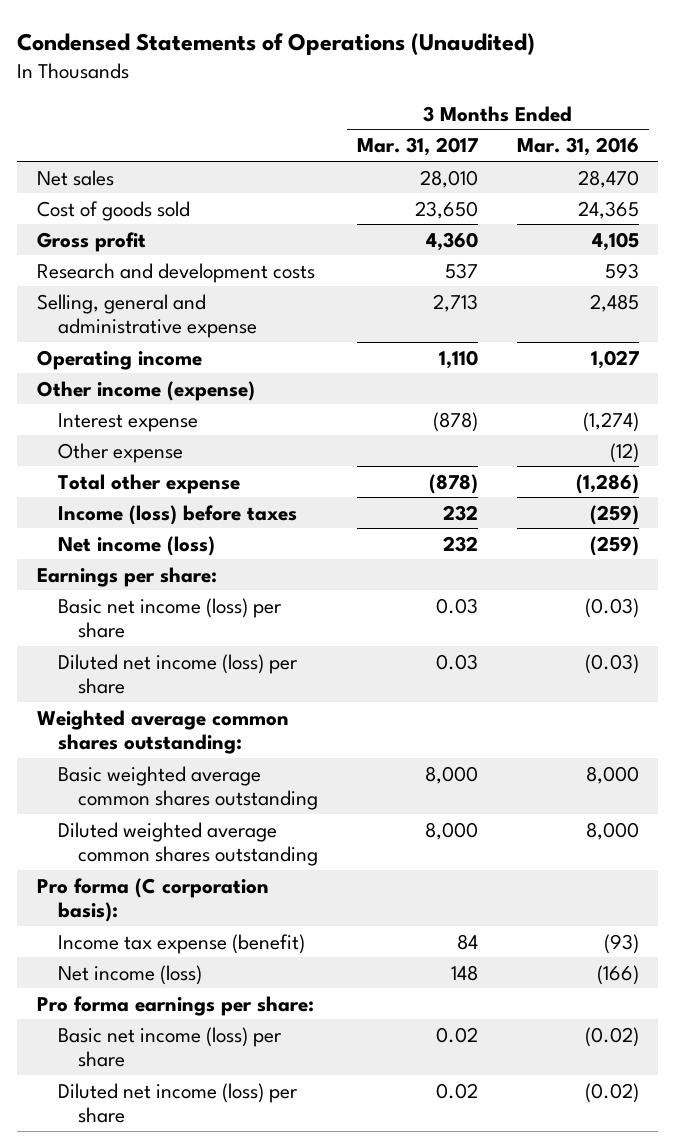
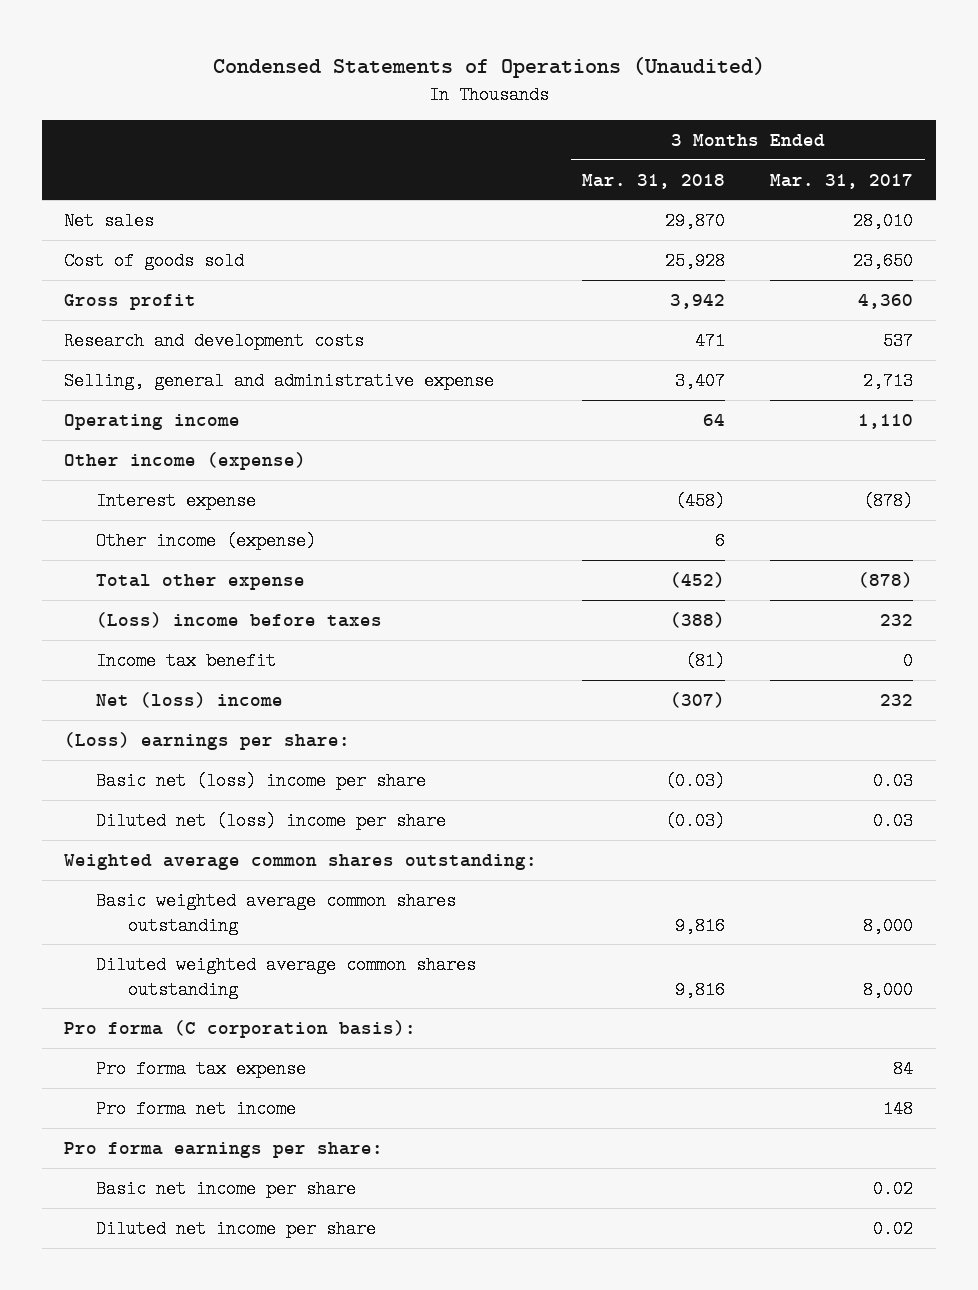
- | 3 Months Ended Mar. 31, 2017 | 3 Months Ended Mar. 31, 2016
+ | 3 Months Ended Mar. 31, 2018 | 3 Months Ended Mar. 31, 2017
- Other expense | | (12)
+ Other income (expense) | 6 |
- Income (loss) before taxes | 232 | (259)
- Net income (loss) | 232 | (259)
- Earnings per share:
- Basic net income (loss) per share | 0.03 | (0.03)
- Diluted net income (loss) per share | 0.03 | (0.03)
+ (Loss) income before taxes | (388) | 232
+ Income tax benefit | (81) | 0
+ Net (loss) income | (307) | 232
+ (Loss) earnings per share:
+ Basic net (loss) income per share | (0.03) | 0.03
+ Diluted net (loss) income per share | (0.03) | 0.03
- Income tax expense (benefit) | 84 | (93)
- Net income (loss) | 148 | (166)
+ Pro forma tax expense | | 84
+ Pro forma net income | | 148
- Basic net income (loss) per share | 0.02 | (0.02)
- Diluted net income (loss) per share | 0.02 | (0.02)
+ Basic net income per share | | 0.02
+ Diluted net income per share | | 0.02

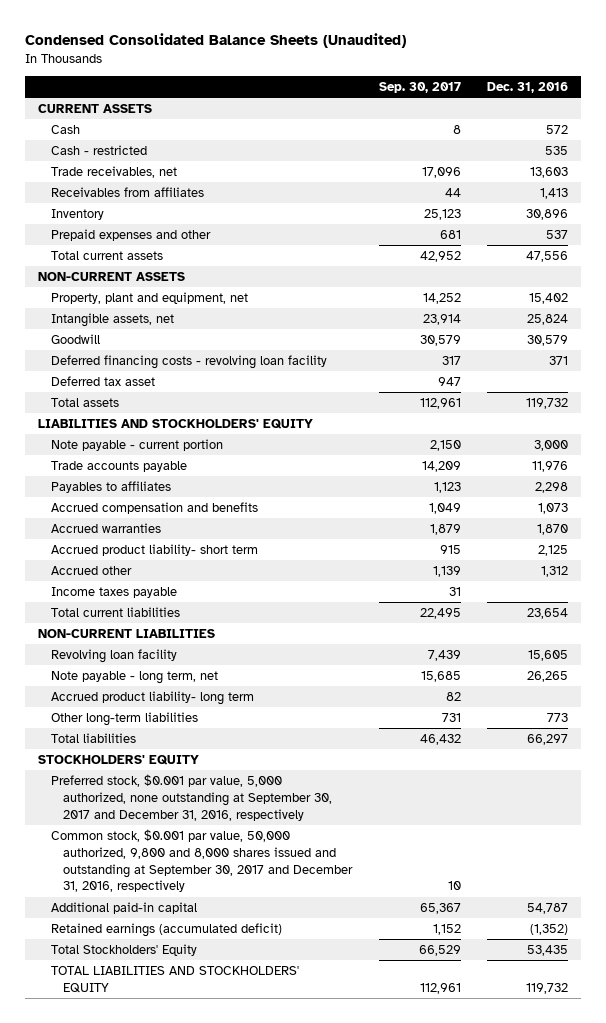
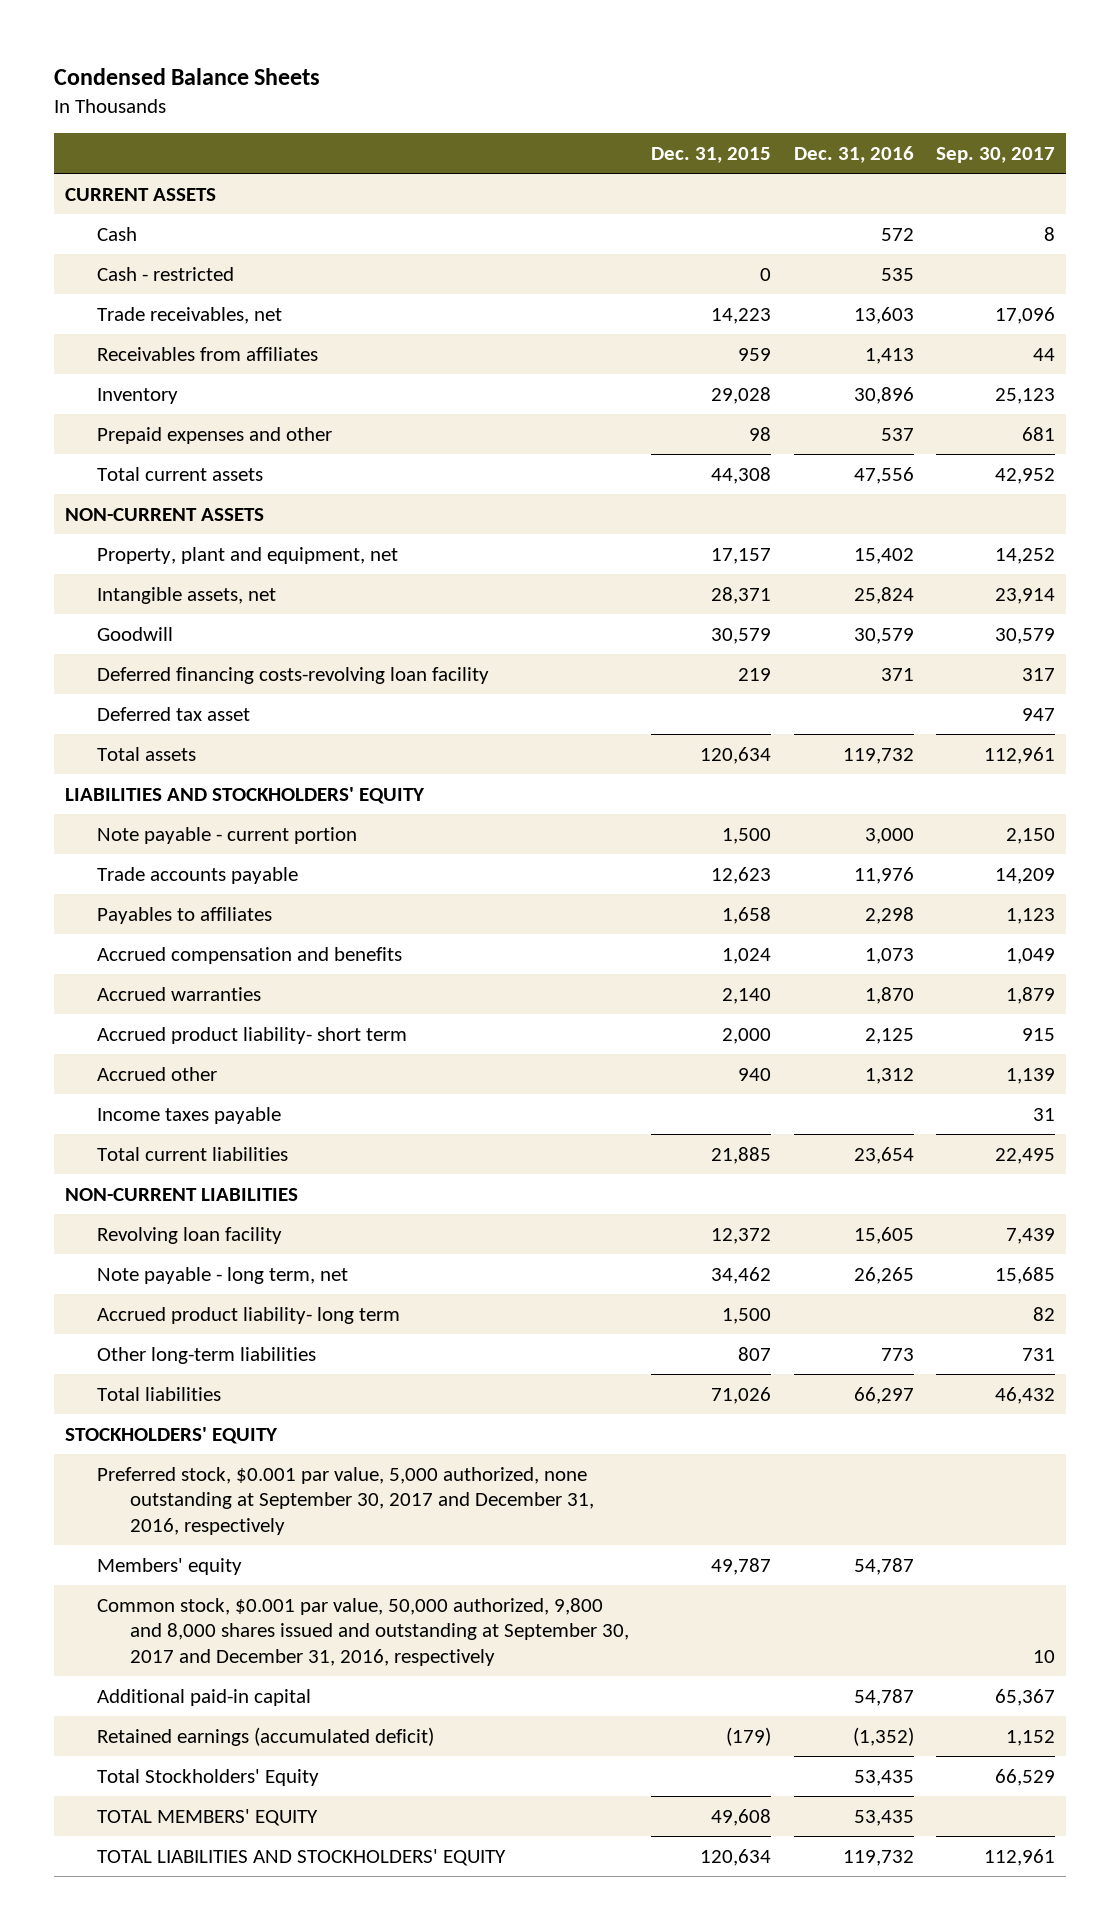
- Condensed Consolidated Balance Sheets (Unaudited)
+ Condensed Balance Sheets
- | Sep. 30, 2017 | Dec. 31, 2016
+ | Dec. 31, 2015 | Dec. 31, 2016 | Sep. 30, 2017
- Deferred financing costs - revolving loan facility | 317 | 371
+ Deferred financing costs-revolving loan facility | 219 | 371 | 317
+ Members' equity | 49,787 | 54,787 |
+ TOTAL MEMBERS' EQUITY | 49,608 | 53,435 |

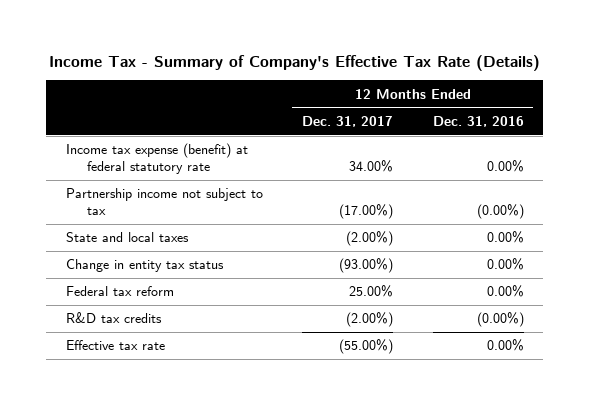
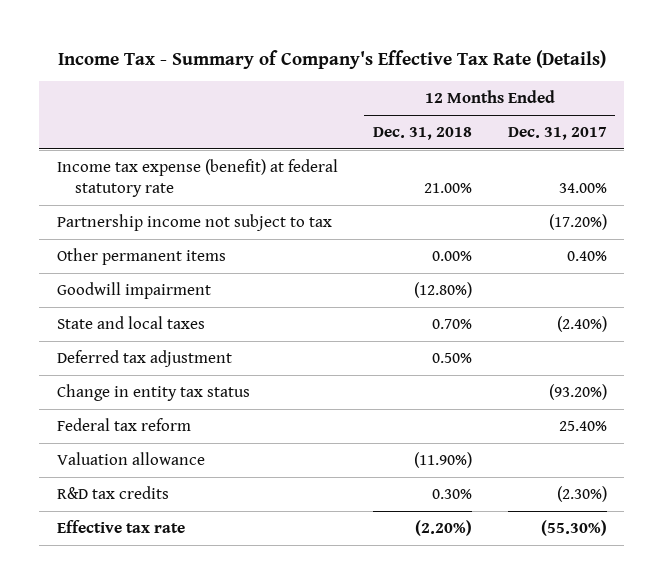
- | 12 Months Ended Dec. 31, 2017 | 12 Months Ended Dec. 31, 2016
+ | 12 Months Ended Dec. 31, 2018 | 12 Months Ended Dec. 31, 2017
- Partnership income not subject to tax | (17.00%) | (0.00%)
- State and local taxes | (2.00%) | 0.00%
- Change in entity tax status | (93.00%) | 0.00%
- Federal tax reform | 25.00% | 0.00%
- R&D tax credits | (2.00%) | (0.00%)
- Effective tax rate | (55.00%) | 0.00%
+ Partnership income not subject to tax | | (17.20%)
+ Other permanent items | 0.00% | 0.40%
+ Goodwill impairment | (12.80%) |
+ State and local taxes | 0.70% | (2.40%)
+ Deferred tax adjustment | 0.50% |
+ Change in entity tax status | | (93.20%)
+ Federal tax reform | | 25.40%
+ Valuation allowance | (11.90%) |
+ R&D tax credits | 0.30% | (2.30%)
+ Effective tax rate | (2.20%) | (55.30%)

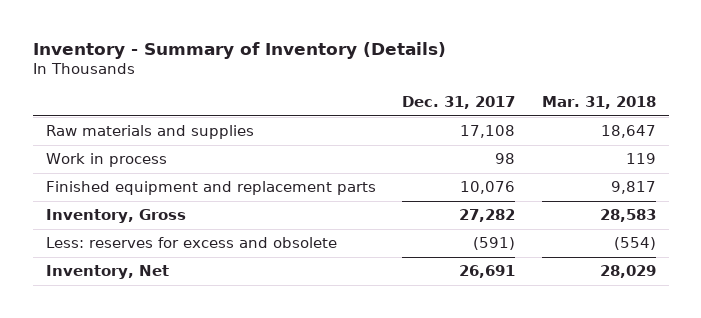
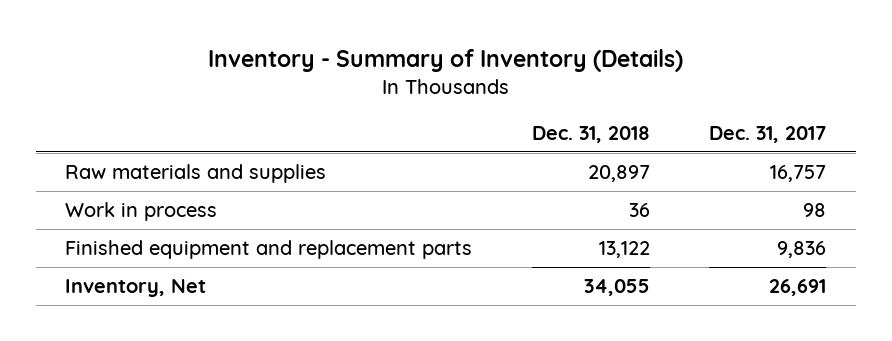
- | Dec. 31, 2017 | Mar. 31, 2018
+ | Dec. 31, 2018 | Dec. 31, 2017
- Raw materials and supplies | 17,108 | 18,647
+ Raw materials and supplies | 20,897 | 16,757
- Finished equipment and replacement parts | 10,076 | 9,817
- Inventory, Gross | 27,282 | 28,583
- Less: reserves for excess and obsolete | (591) | (554)
+ Finished equipment and replacement parts | 13,122 | 9,836

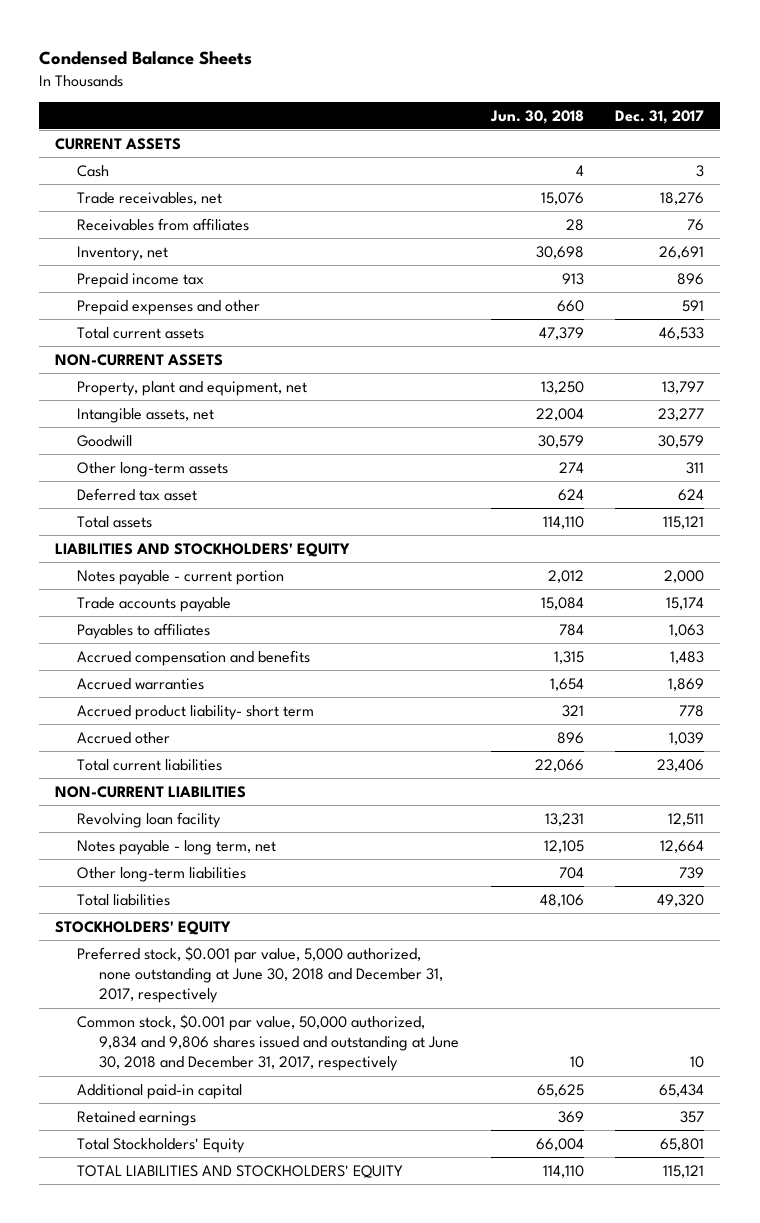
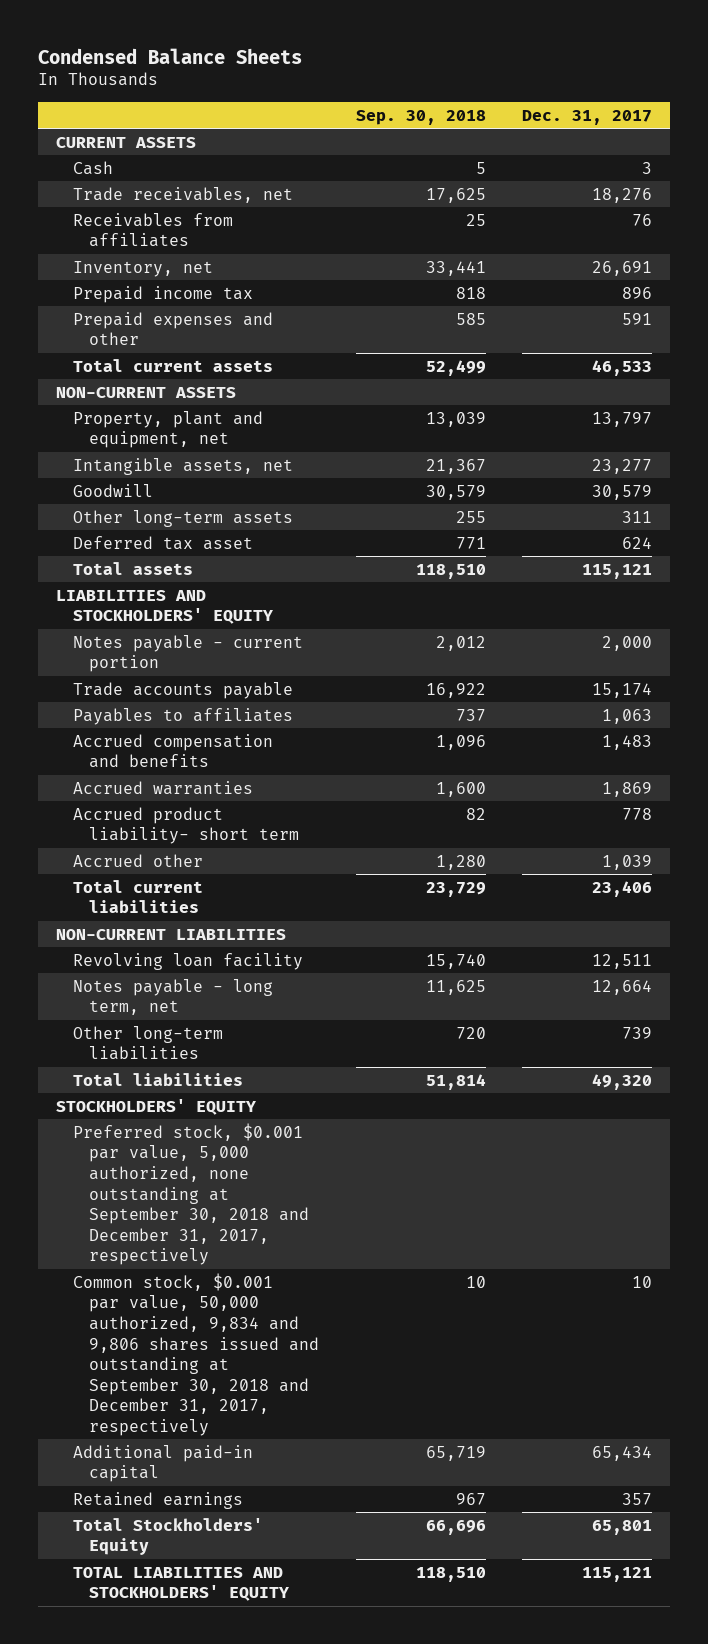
- | Jun. 30, 2018 | Dec. 31, 2017
+ | Sep. 30, 2018 | Dec. 31, 2017
- Preferred stock, $0.001 par value, 5,000 authorized, none outstanding at June 30, 2018 and December 31, 2017, respectively
- Common stock, $0.001 par value, 50,000 authorized, 9,834 and 9,806 shares issued and outstanding at June 30, 2018 and December 31, 2017, respectively | 10 | 10
+ Preferred stock, $0.001 par value, 5,000 authorized, none outstanding at September 30, 2018 and December 31, 2017, respectively
+ Common stock, $0.001 par value, 50,000 authorized, 9,834 and 9,806 shares issued and outstanding at September 30, 2018 and December 31, 2017, respectively | 10 | 10

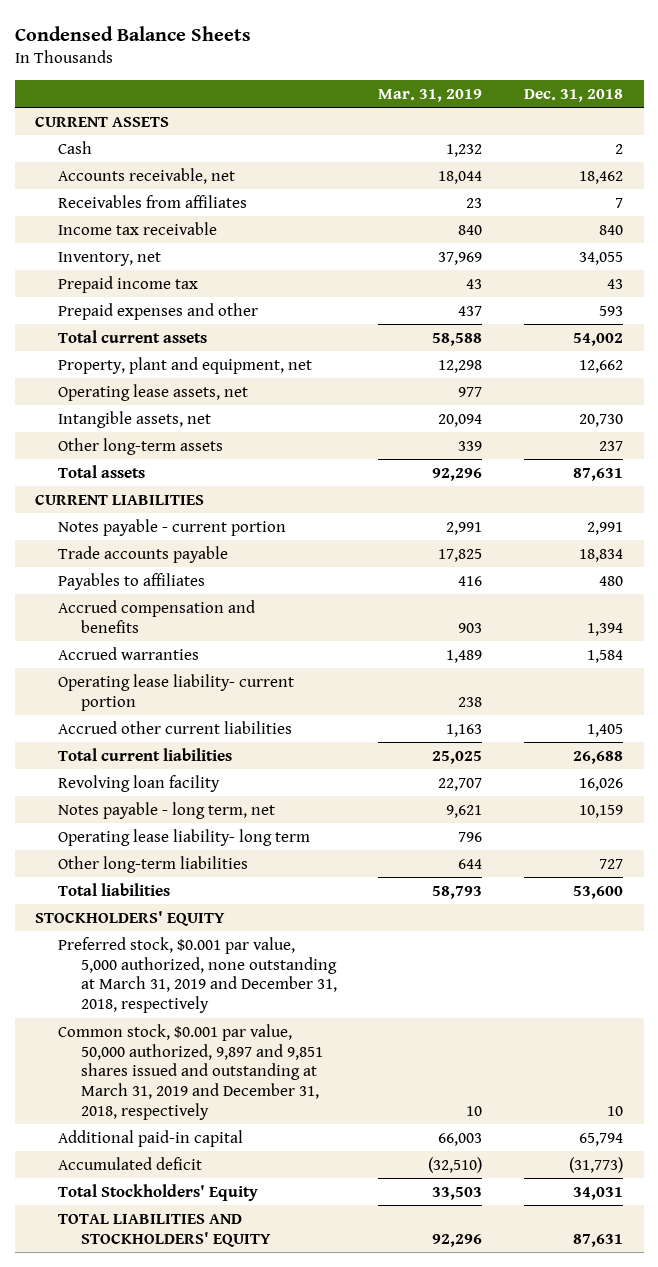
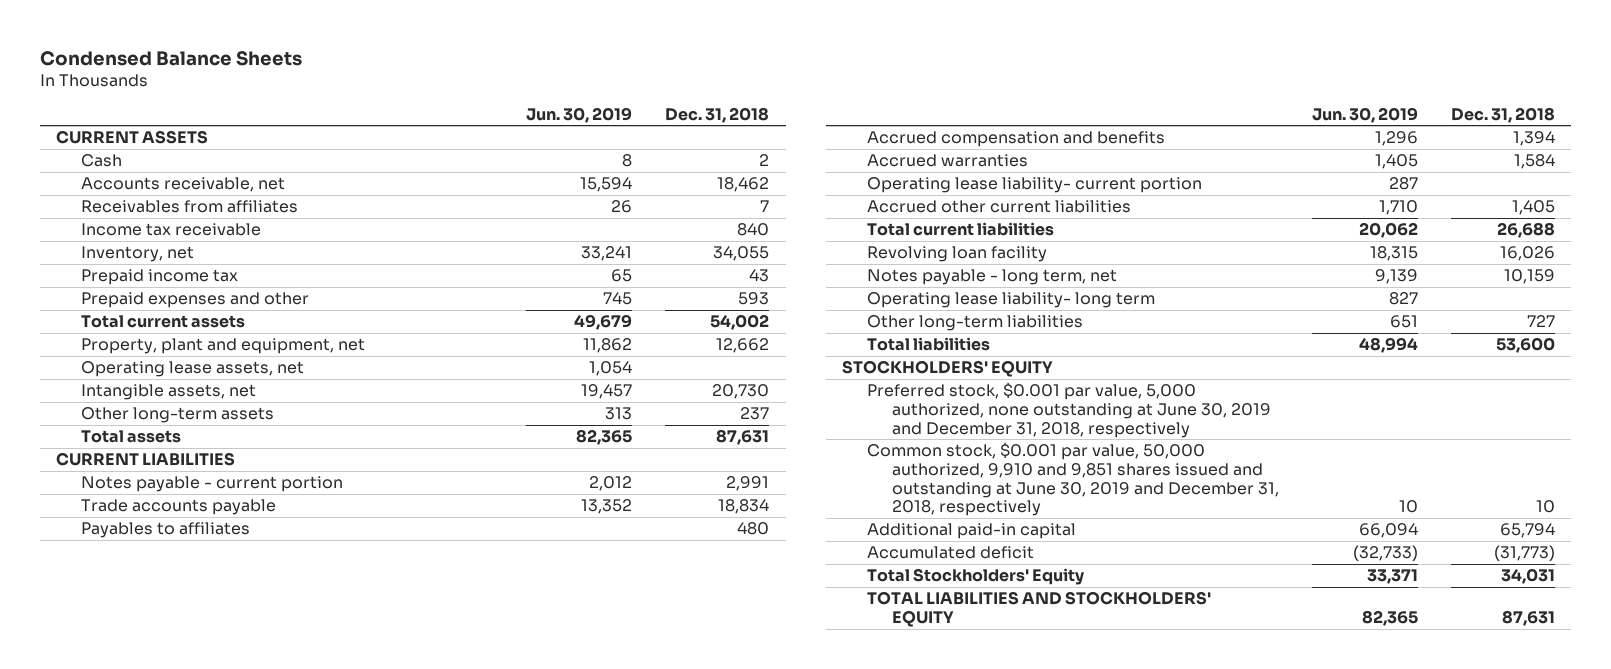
- | Mar. 31, 2019 | Dec. 31, 2018
+ | Jun. 30, 2019 | Dec. 31, 2018
- Preferred stock, $0.001 par value, 5,000 authorized, none outstanding at March 31, 2019 and December 31, 2018, respectively
- Common stock, $0.001 par value, 50,000 authorized, 9,897 and 9,851 shares issued and outstanding at March 31, 2019 and December 31, 2018, respectively | 10 | 10
+ Preferred stock, $0.001 par value, 5,000 authorized, none outstanding at June 30, 2019 and December 31, 2018, respectively
+ Common stock, $0.001 par value, 50,000 authorized, 9,910 and 9,851 shares issued and outstanding at June 30, 2019 and December 31, 2018, respectively | 10 | 10

